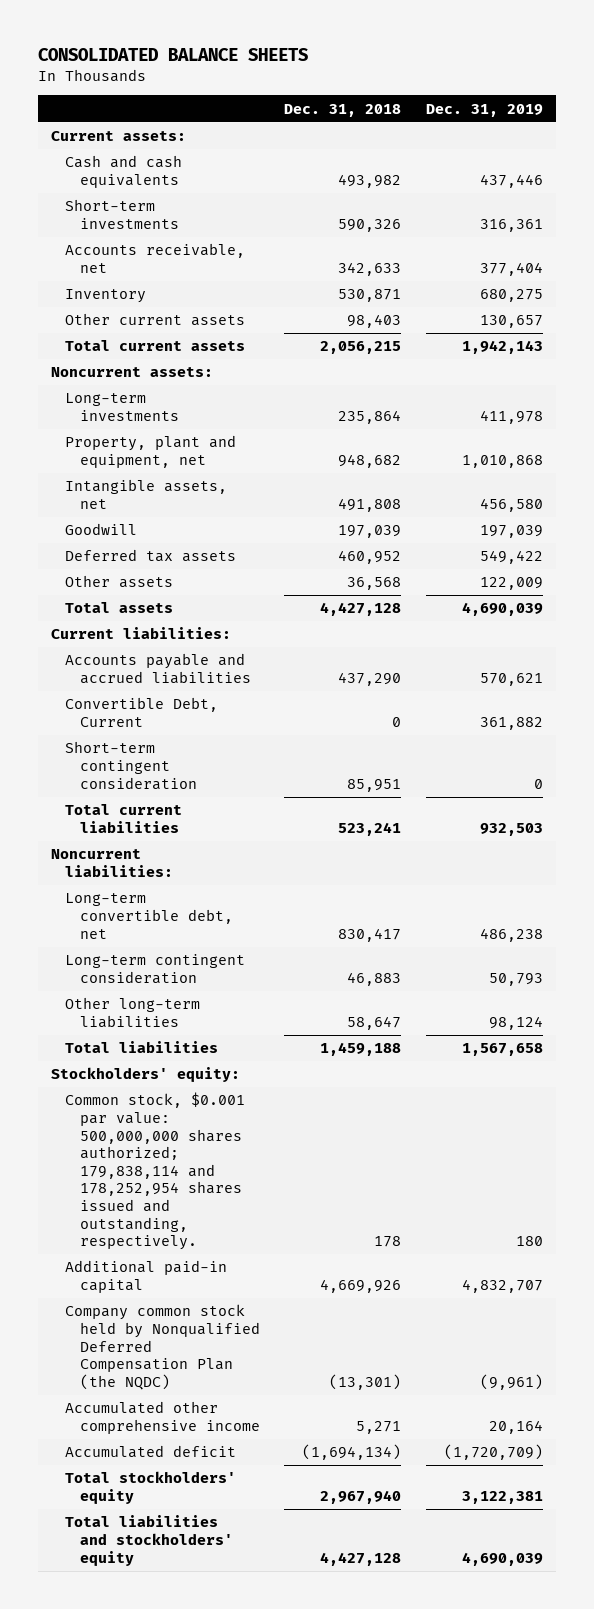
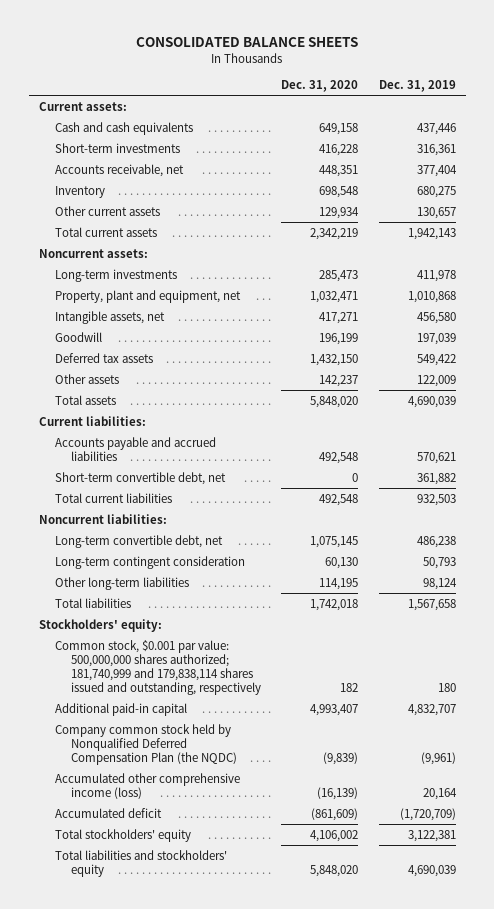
- | Dec. 31, 2018 | Dec. 31, 2019
+ | Dec. 31, 2020 | Dec. 31, 2019
- Convertible Debt, Current | 0 | 361,882
- Short-term contingent consideration | 85,951 | 0
+ Short-term convertible debt, net | 0 | 361,882
- Common stock, $0.001 par value: 500,000,000 shares authorized; 179,838,114 and 178,252,954 shares issued and outstanding, respectively. | 178 | 180
+ Common stock, $0.001 par value: 500,000,000 shares authorized; 181,740,999 and 179,838,114 shares issued and outstanding, respectively | 182 | 180
- Accumulated other comprehensive income | 5,271 | 20,164
+ Accumulated other comprehensive income (loss) | (16,139) | 20,164

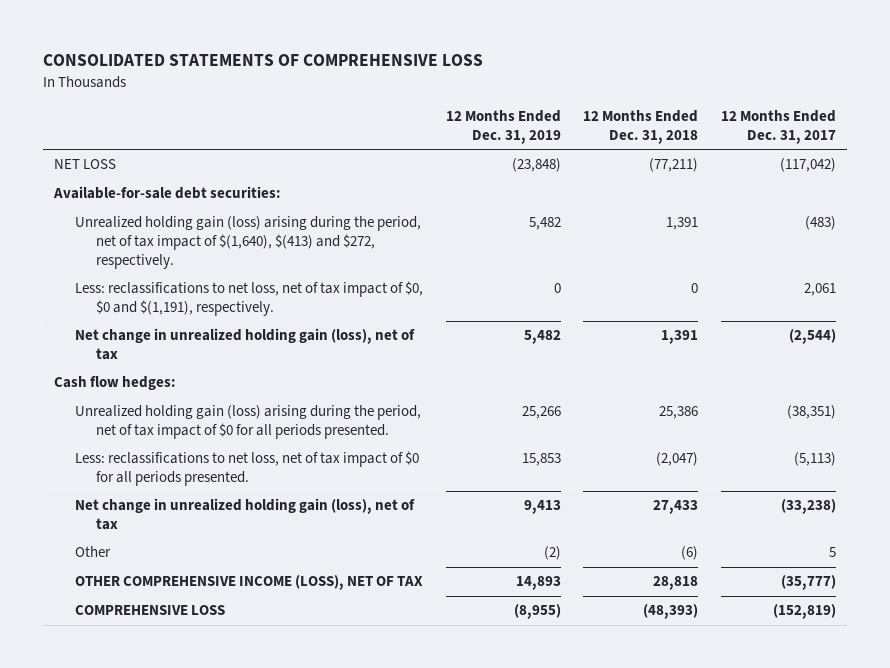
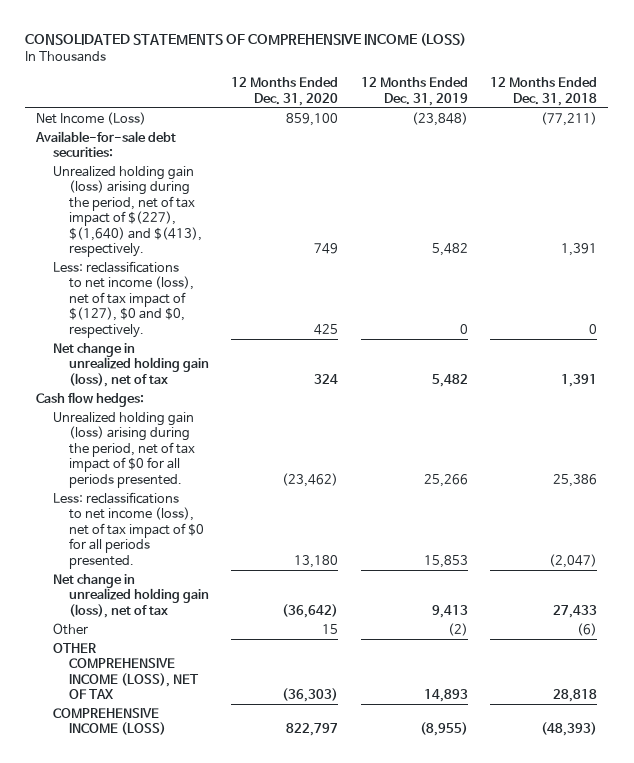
- CONSOLIDATED STATEMENTS OF COMPREHENSIVE LOSS
+ CONSOLIDATED STATEMENTS OF COMPREHENSIVE INCOME (LOSS)
- | 12 Months Ended Dec. 31, 2019 | 12 Months Ended Dec. 31, 2018 | 12 Months Ended Dec. 31, 2017
+ | 12 Months Ended Dec. 31, 2020 | 12 Months Ended Dec. 31, 2019 | 12 Months Ended Dec. 31, 2018
- NET LOSS | (23,848) | (77,211) | (117,042)
+ Net Income (Loss) | 859,100 | (23,848) | (77,211)
- Unrealized holding gain (loss) arising during the period, net of tax impact of $(1,640), $(413) and $272, respectively. | 5,482 | 1,391 | (483)
- Less: reclassifications to net loss, net of tax impact of $0, $0 and $(1,191), respectively. | 0 | 0 | 2,061
+ Unrealized holding gain (loss) arising during the period, net of tax impact of $(227), $(1,640) and $(413), respectively. | 749 | 5,482 | 1,391
+ Less: reclassifications to net income (loss), net of tax impact of $(127), $0 and $0, respectively. | 425 | 0 | 0
- Less: reclassifications to net loss, net of tax impact of $0 for all periods presented. | 15,853 | (2,047) | (5,113)
+ Less: reclassifications to net income (loss), net of tax impact of $0 for all periods presented. | 13,180 | 15,853 | (2,047)
- COMPREHENSIVE LOSS | (8,955) | (48,393) | (152,819)
+ COMPREHENSIVE INCOME (LOSS) | 822,797 | (8,955) | (48,393)

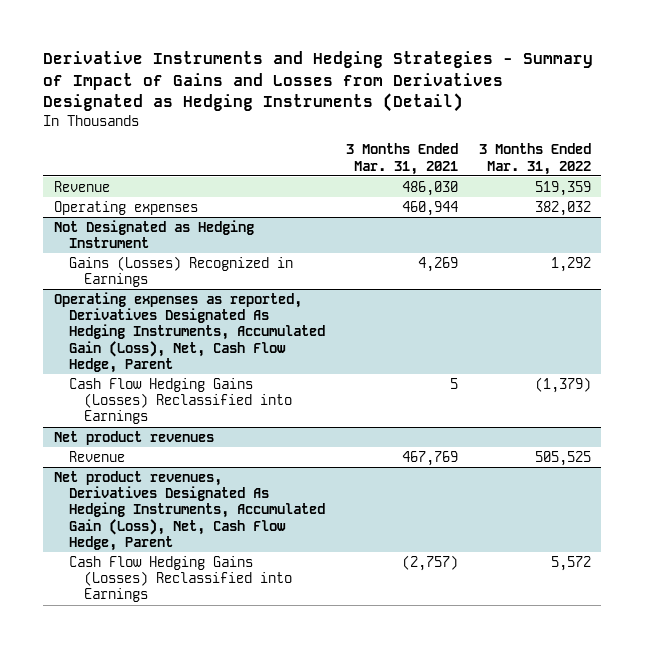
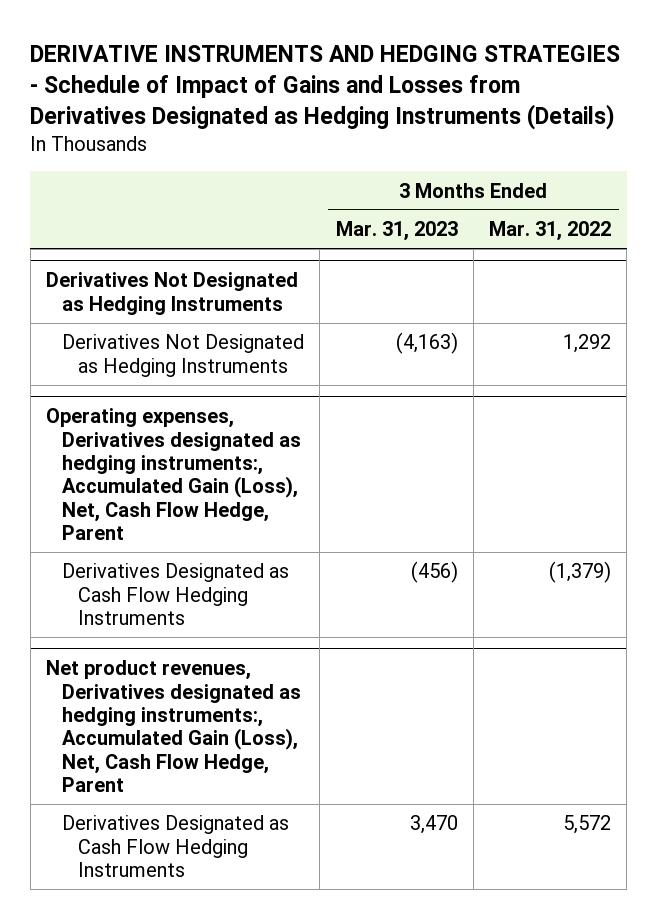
- Derivative Instruments and Hedging Strategies - Summary of Impact of Gains and Losses from Derivatives Designated as Hedging Instruments (Detail)
+ DERIVATIVE INSTRUMENTS AND HEDGING STRATEGIES - Schedule of Impact of Gains and Losses from Derivatives Designated as Hedging Instruments (Details)
- | 3 Months Ended Mar. 31, 2021 | 3 Months Ended Mar. 31, 2022
+ | 3 Months Ended Mar. 31, 2023 | 3 Months Ended Mar. 31, 2022
- Revenue | 486,030 | 519,359
- Operating expenses | 460,944 | 382,032
- Not Designated as Hedging Instrument
- Gains (Losses) Recognized in Earnings | 4,269 | 1,292
- Operating expenses as reported, Derivatives Designated As Hedging Instruments, Accumulated Gain (Loss), Net, Cash Flow Hedge, Parent
- Cash Flow Hedging Gains (Losses) Reclassified into Earnings | 5 | (1,379)
- Net product revenues
- Revenue | 467,769 | 505,525
- Net product revenues, Derivatives Designated As Hedging Instruments, Accumulated Gain (Loss), Net, Cash Flow Hedge, Parent
- Cash Flow Hedging Gains (Losses) Reclassified into Earnings | (2,757) | 5,572
+ Derivatives Not Designated as Hedging Instruments
+ Derivatives Not Designated as Hedging Instruments | (4,163) | 1,292
+ Operating expenses, Derivatives designated as hedging instruments:, Accumulated Gain (Loss), Net, Cash Flow Hedge, Parent
+ Derivatives Designated as Cash Flow Hedging Instruments | (456) | (1,379)
+ Net product revenues, Derivatives designated as hedging instruments:, Accumulated Gain (Loss), Net, Cash Flow Hedge, Parent
+ Derivatives Designated as Cash Flow Hedging Instruments | 3,470 | 5,572

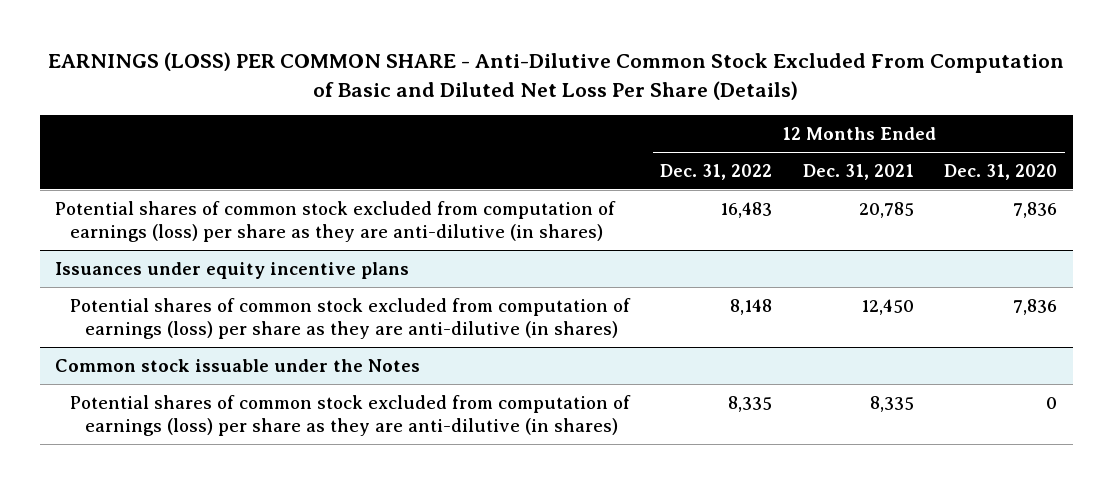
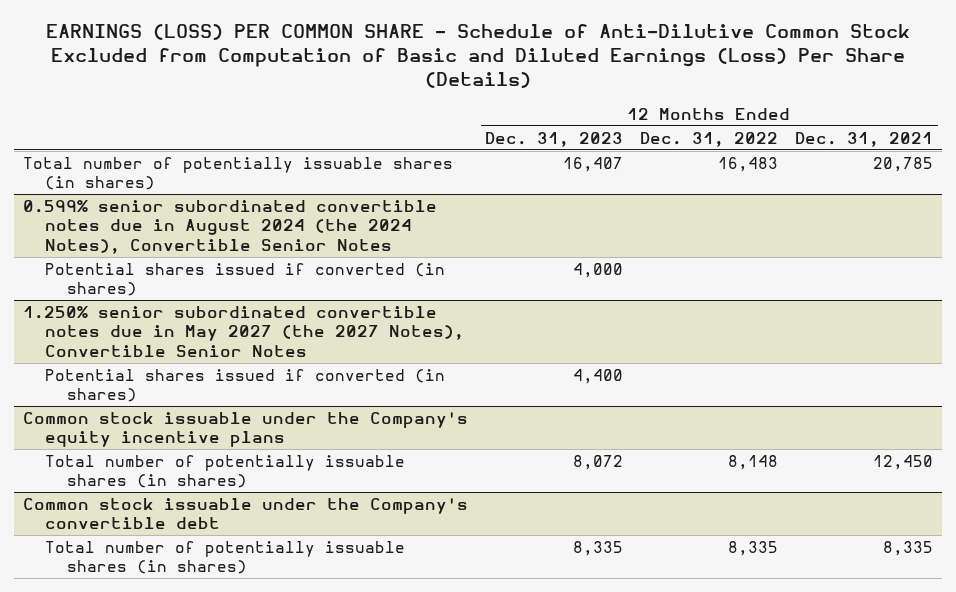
- EARNINGS (LOSS) PER COMMON SHARE - Anti-Dilutive Common Stock Excluded From Computation of Basic and Diluted Net Loss Per Share (Details)
+ EARNINGS (LOSS) PER COMMON SHARE - Schedule of Anti-Dilutive Common Stock Excluded from Computation of Basic and Diluted Earnings (Loss) Per Share (Details)
- | 12 Months Ended Dec. 31, 2022 | 12 Months Ended Dec. 31, 2021 | 12 Months Ended Dec. 31, 2020
+ | 12 Months Ended Dec. 31, 2023 | 12 Months Ended Dec. 31, 2022 | 12 Months Ended Dec. 31, 2021
- Potential shares of common stock excluded from computation of earnings (loss) per share as they are anti-dilutive (in shares) | 16,483 | 20,785 | 7,836
- Issuances under equity incentive plans
- Potential shares of common stock excluded from computation of earnings (loss) per share as they are anti-dilutive (in shares) | 8,148 | 12,450 | 7,836
- Common stock issuable under the Notes
- Potential shares of common stock excluded from computation of earnings (loss) per share as they are anti-dilutive (in shares) | 8,335 | 8,335 | 0
+ Total number of potentially issuable shares (in shares) | 16,407 | 16,483 | 20,785
+ 0.599% senior subordinated convertible notes due in August 2024 (the 2024 Notes), Convertible Senior Notes
+ Potential shares issued if converted (in shares) | 4,000 | |
+ 1.250% senior subordinated convertible notes due in May 2027 (the 2027 Notes), Convertible Senior Notes
+ Potential shares issued if converted (in shares) | 4,400 | |
+ Common stock issuable under the Company's equity incentive plans
+ Total number of potentially issuable shares (in shares) | 8,072 | 8,148 | 12,450
+ Common stock issuable under the Company's convertible debt
+ Total number of potentially issuable shares (in shares) | 8,335 | 8,335 | 8,335

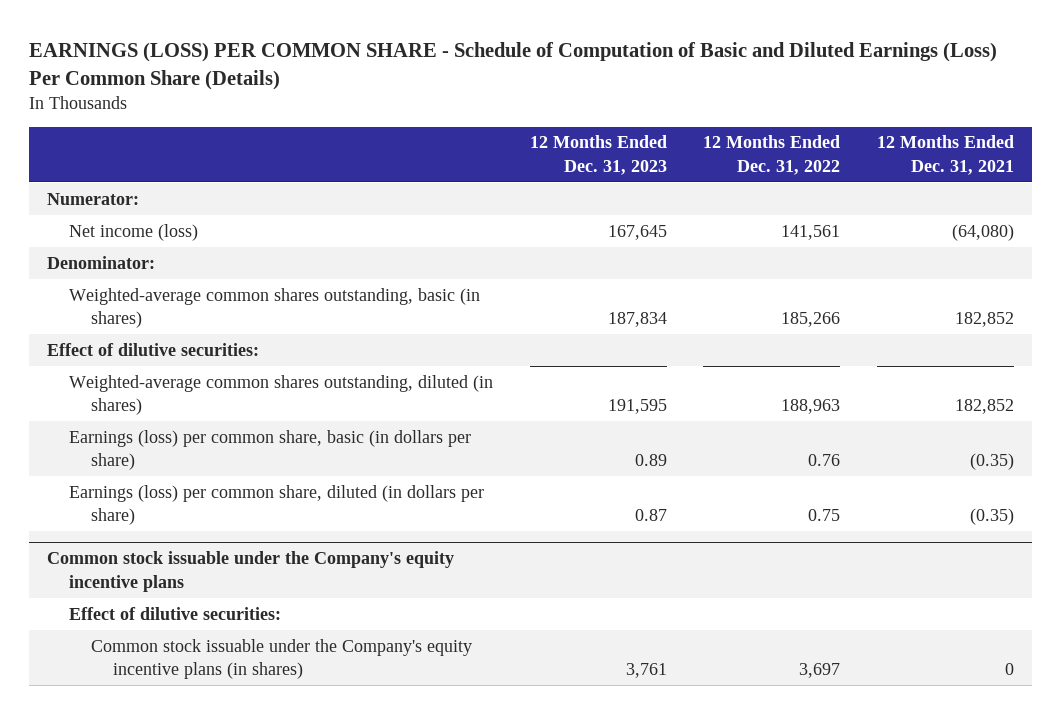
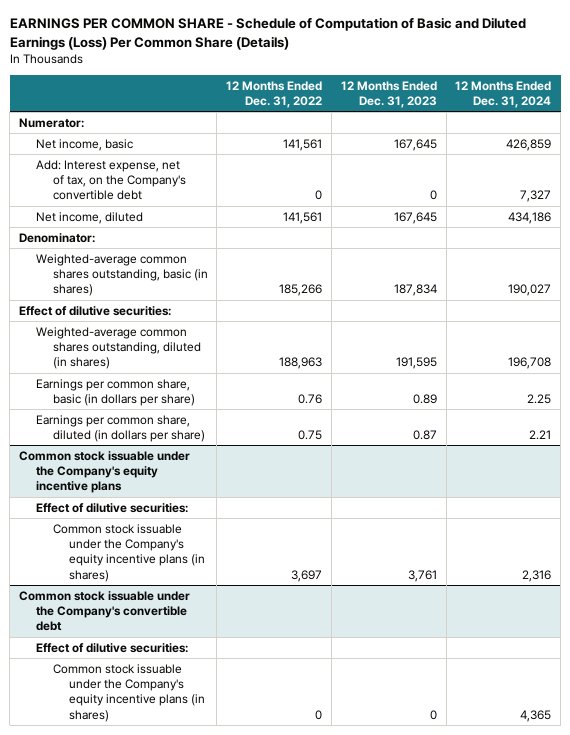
- EARNINGS (LOSS) PER COMMON SHARE - Schedule of Computation of Basic and Diluted Earnings (Loss) Per Common Share (Details)
+ EARNINGS PER COMMON SHARE - Schedule of Computation of Basic and Diluted Earnings (Loss) Per Common Share (Details)
- | 12 Months Ended Dec. 31, 2023 | 12 Months Ended Dec. 31, 2022 | 12 Months Ended Dec. 31, 2021
+ | 12 Months Ended Dec. 31, 2022 | 12 Months Ended Dec. 31, 2023 | 12 Months Ended Dec. 31, 2024
- Net income (loss) | 167,645 | 141,561 | (64,080)
+ Net income, basic | 141,561 | 167,645 | 426,859
+ Add: Interest expense, net of tax, on the Company's convertible debt | 0 | 0 | 7,327
+ Net income, diluted | 141,561 | 167,645 | 434,186
- Earnings (loss) per common share, basic (in dollars per share) | 0.89 | 0.76 | (0.35)
- Earnings (loss) per common share, diluted (in dollars per share) | 0.87 | 0.75 | (0.35)
+ Earnings per common share, basic (in dollars per share) | 0.76 | 0.89 | 2.25
+ Earnings per common share, diluted (in dollars per share) | 0.75 | 0.87 | 2.21
+ Common stock issuable under the Company's convertible debt
+ Effect of dilutive securities:
+ Common stock issuable under the Company's equity incentive plans (in shares) | 0 | 0 | 4,365

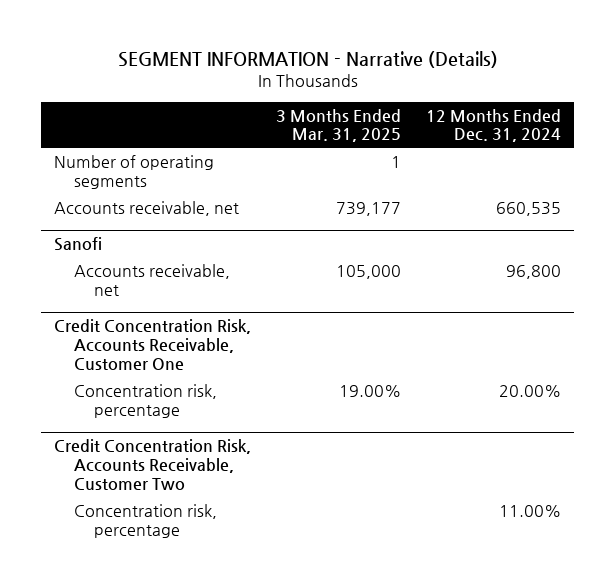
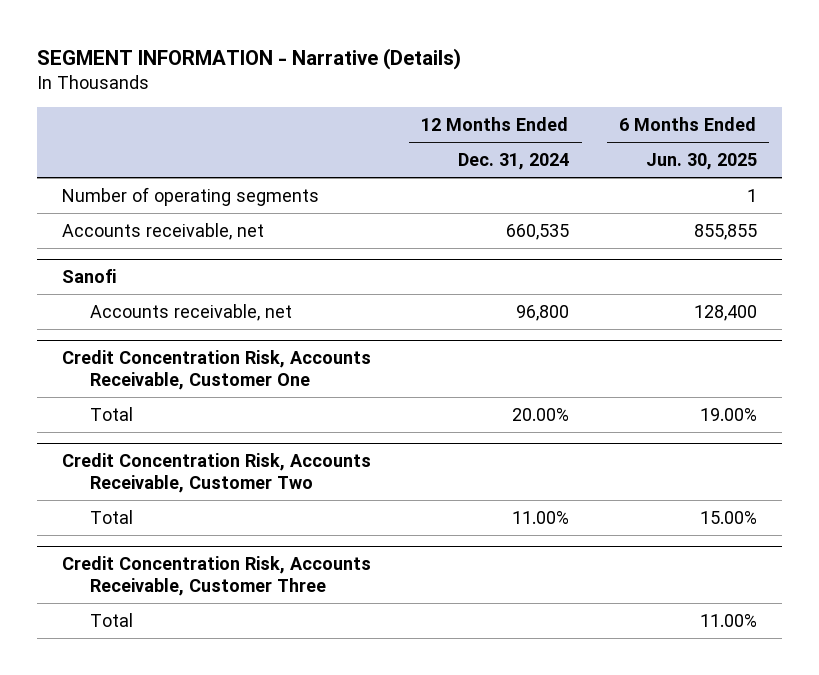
- | 3 Months Ended Mar. 31, 2025 | 12 Months Ended Dec. 31, 2024
+ | 12 Months Ended Dec. 31, 2024 | 6 Months Ended Jun. 30, 2025
@ Credit Concentration Risk, Accounts Receivable, Customer One
- Concentration risk, percentage | 19.00% | 20.00%
+ Total | 20.00% | 19.00%
@ Credit Concentration Risk, Accounts Receivable, Customer Two
- Concentration risk, percentage | | 11.00%
+ Total | 11.00% | 15.00%
+ Credit Concentration Risk, Accounts Receivable, Customer Three
+ Total | | 11.00%

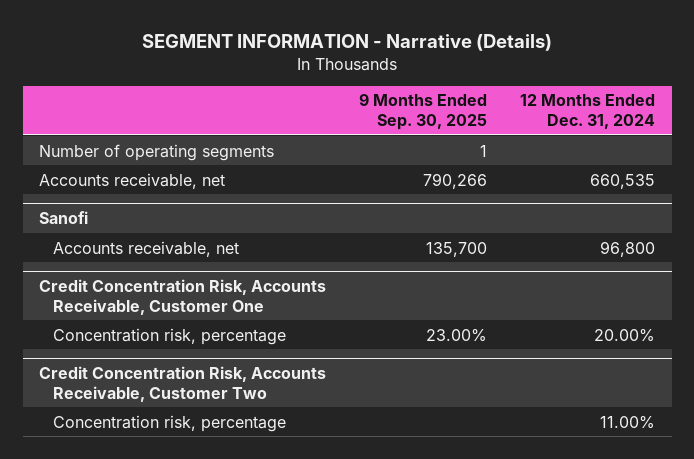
- | 12 Months Ended Dec. 31, 2024 | 6 Months Ended Jun. 30, 2025
+ | 9 Months Ended Sep. 30, 2025 | 12 Months Ended Dec. 31, 2024
@ Credit Concentration Risk, Accounts Receivable, Customer One
- Total | 20.00% | 19.00%
+ Concentration risk, percentage | 23.00% | 20.00%
@ Credit Concentration Risk, Accounts Receivable, Customer Two
- Total | 11.00% | 15.00%
- Credit Concentration Risk, Accounts Receivable, Customer Three
- Total | | 11.00%
@ Credit Concentration Risk, Accounts Receivable, Customer Two
+ Concentration risk, percentage | | 11.00%

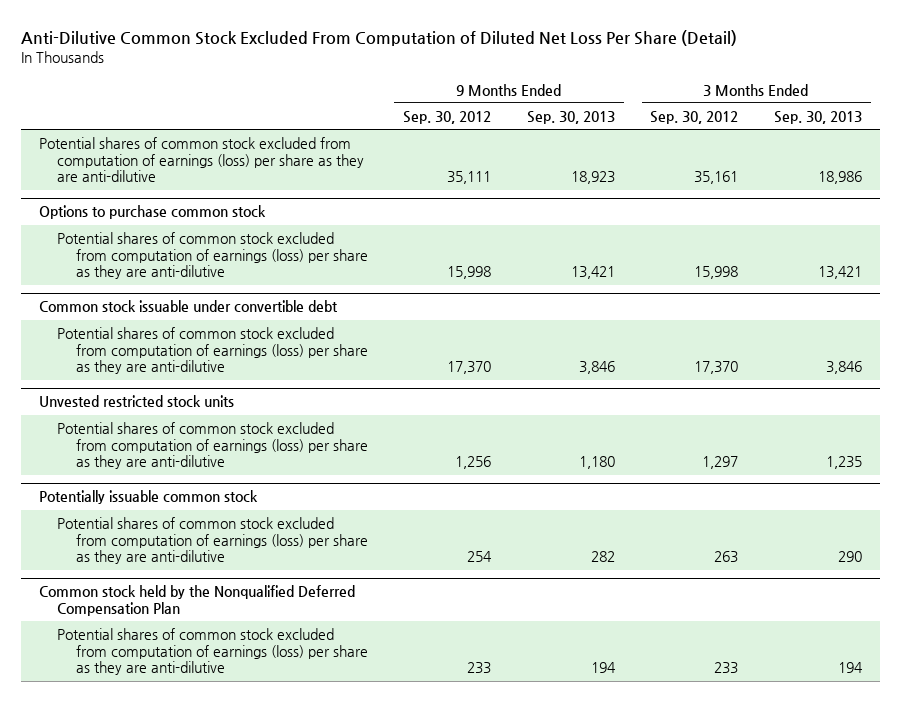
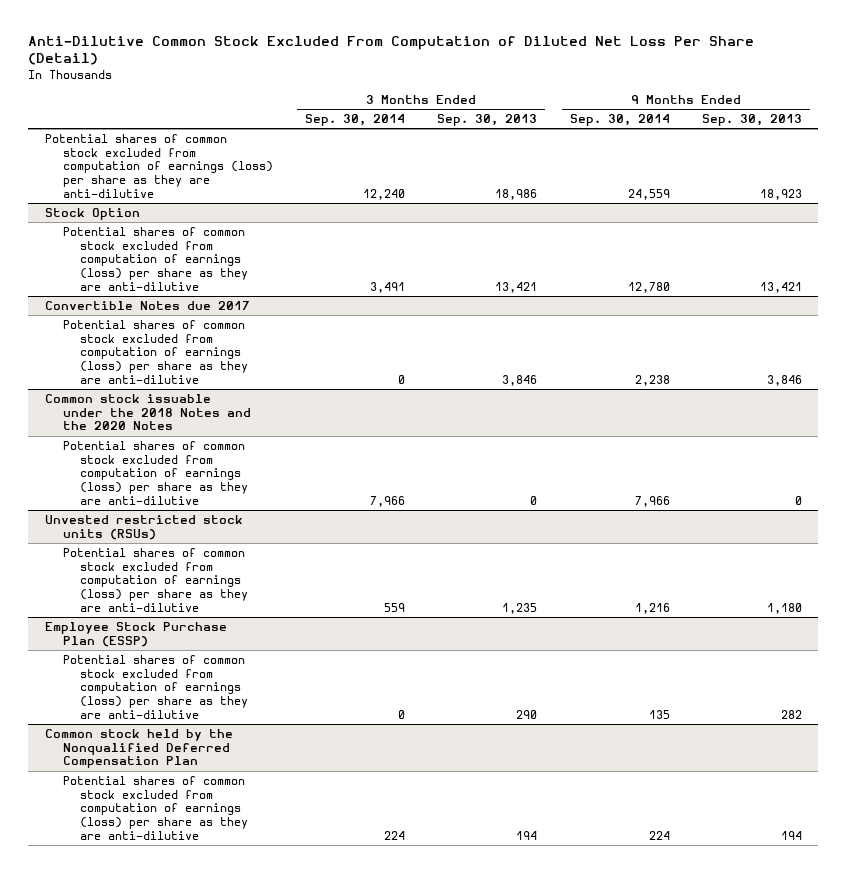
- | 9 Months Ended Sep. 30, 2012 | 9 Months Ended Sep. 30, 2013 | 3 Months Ended Sep. 30, 2012 | 3 Months Ended Sep. 30, 2013
+ | 3 Months Ended Sep. 30, 2014 | 3 Months Ended Sep. 30, 2013 | 9 Months Ended Sep. 30, 2014 | 9 Months Ended Sep. 30, 2013
- Options to purchase common stock
+ Stock Option
- Common stock issuable under convertible debt
+ Convertible Notes due 2017
- Unvested restricted stock units
+ Common stock issuable under the 2018 Notes and the 2020 Notes
+ Potential shares of common stock excluded from computation of earnings (loss) per share as they are anti-dilutive | 7,966 | 0 | 7,966 | 0
+ Unvested restricted stock units (RSUs)
- Potentially issuable common stock
+ Employee Stock Purchase Plan (ESSP)

